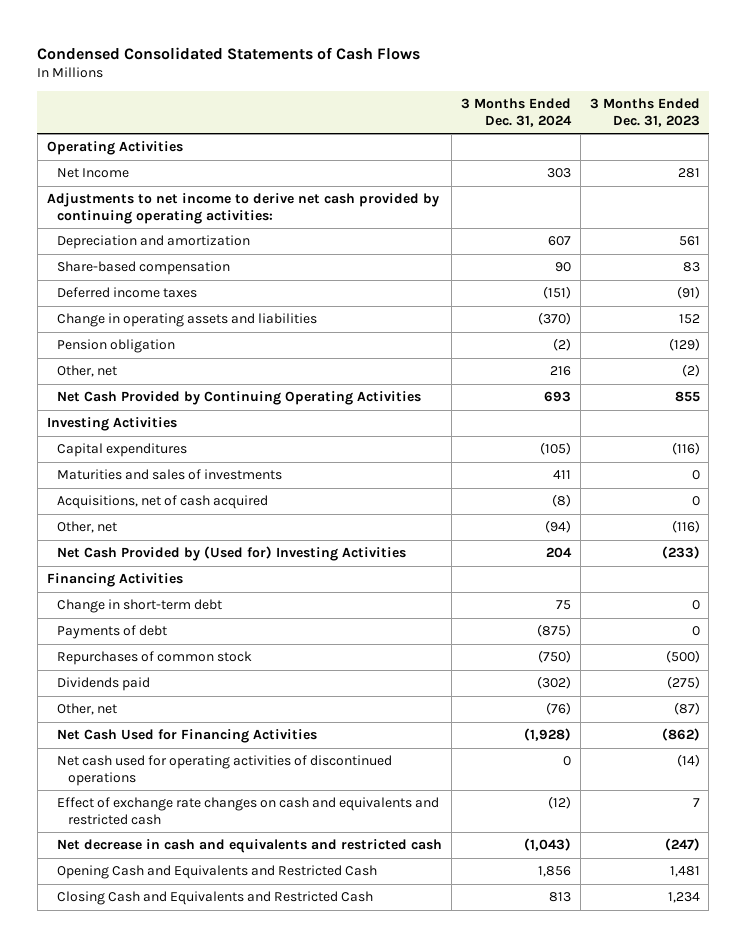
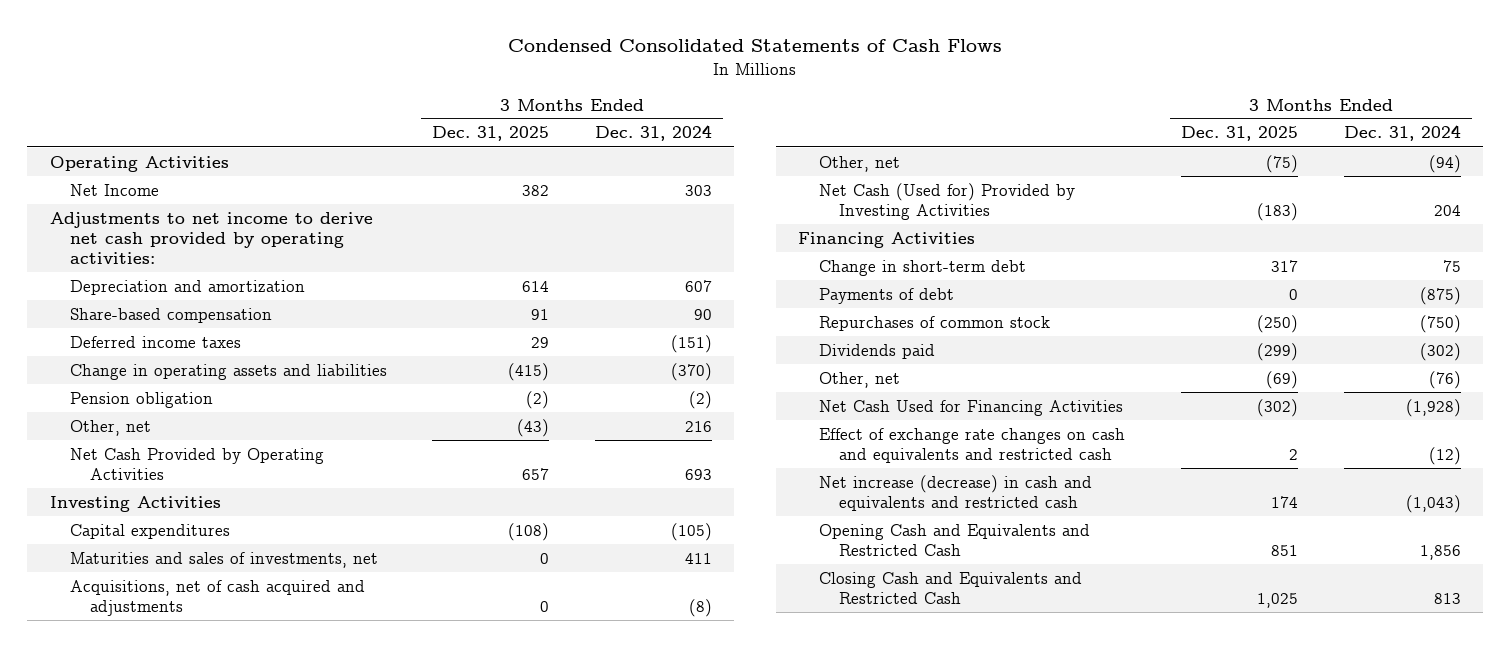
- | 3 Months Ended Dec. 31, 2024 | 3 Months Ended Dec. 31, 2023
+ | 3 Months Ended Dec. 31, 2025 | 3 Months Ended Dec. 31, 2024
- Adjustments to net income to derive net cash provided by continuing operating activities:
+ Adjustments to net income to derive net cash provided by operating activities:
- Net Cash Provided by Continuing Operating Activities | 693 | 855
+ Net Cash Provided by Operating Activities | 657 | 693
- Maturities and sales of investments | 411 | 0
- Acquisitions, net of cash acquired | (8) | 0
+ Maturities and sales of investments, net | 0 | 411
+ Acquisitions, net of cash acquired and adjustments | 0 | (8)
- Net Cash Provided by (Used for) Investing Activities | 204 | (233)
+ Net Cash (Used for) Provided by Investing Activities | (183) | 204
- Net cash used for operating activities of discontinued operations | 0 | (14)
- Net decrease in cash and equivalents and restricted cash | (1,043) | (247)
+ Net increase (decrease) in cash and equivalents and restricted cash | 174 | (1,043)

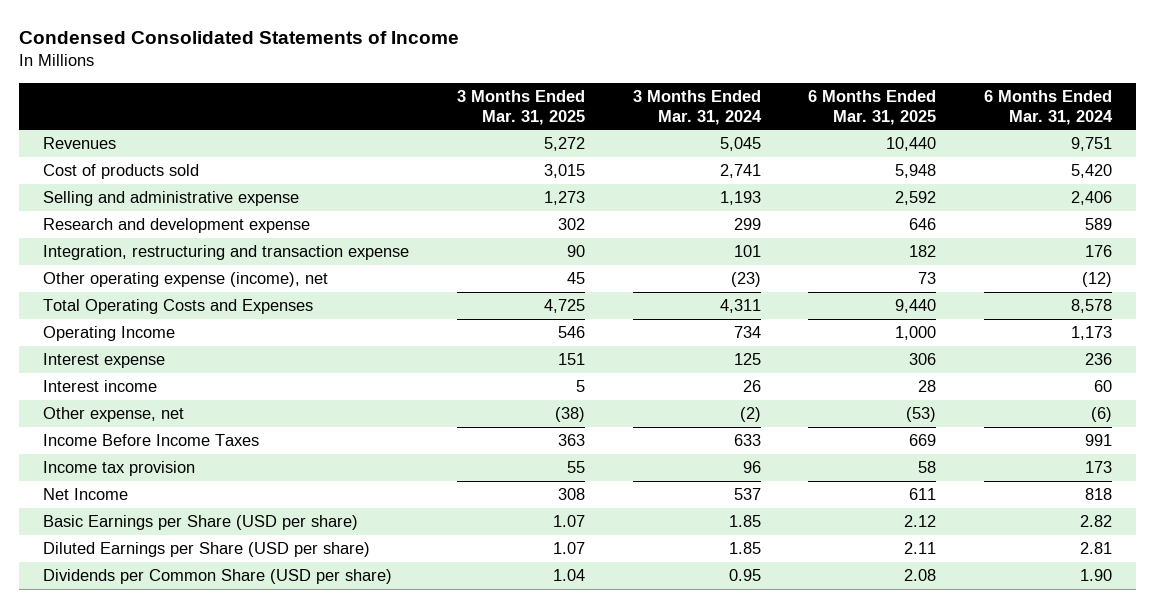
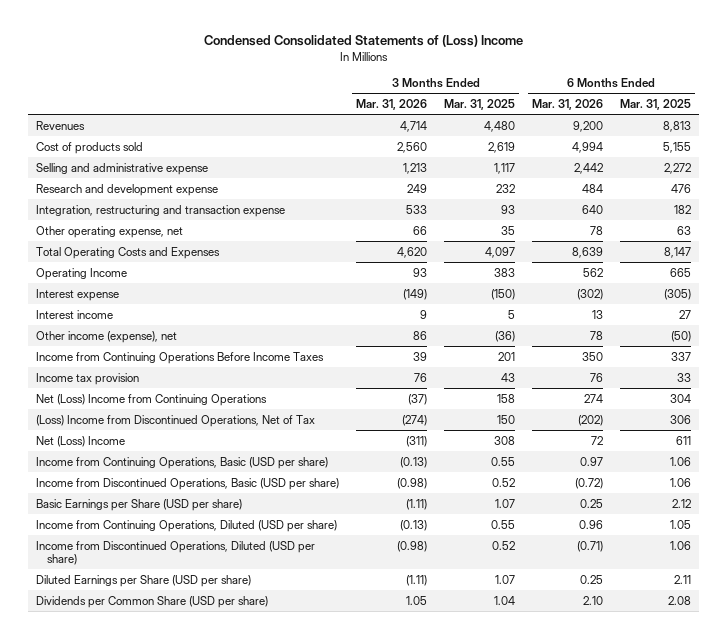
- Condensed Consolidated Statements of Income
+ Condensed Consolidated Statements of (Loss) Income
- | 3 Months Ended Mar. 31, 2025 | 3 Months Ended Mar. 31, 2024 | 6 Months Ended Mar. 31, 2025 | 6 Months Ended Mar. 31, 2024
+ | 3 Months Ended Mar. 31, 2026 | 3 Months Ended Mar. 31, 2025 | 6 Months Ended Mar. 31, 2026 | 6 Months Ended Mar. 31, 2025
- Revenues | 5,272 | 5,045 | 10,440 | 9,751
- Cost of products sold | 3,015 | 2,741 | 5,948 | 5,420
- Selling and administrative expense | 1,273 | 1,193 | 2,592 | 2,406
- Research and development expense | 302 | 299 | 646 | 589
- Integration, restructuring and transaction expense | 90 | 101 | 182 | 176
- Other operating expense (income), net | 45 | (23) | 73 | (12)
- Total Operating Costs and Expenses | 4,725 | 4,311 | 9,440 | 8,578
- Operating Income | 546 | 734 | 1,000 | 1,173
- Interest expense | 151 | 125 | 306 | 236
- Interest income | 5 | 26 | 28 | 60
- Other expense, net | (38) | (2) | (53) | (6)
- Income Before Income Taxes | 363 | 633 | 669 | 991
- Income tax provision | 55 | 96 | 58 | 173
- Net Income | 308 | 537 | 611 | 818
+ Revenues | 4,714 | 4,480 | 9,200 | 8,813
+ Cost of products sold | 2,560 | 2,619 | 4,994 | 5,155
+ Selling and administrative expense | 1,213 | 1,117 | 2,442 | 2,272
+ Research and development expense | 249 | 232 | 484 | 476
+ Integration, restructuring and transaction expense | 533 | 93 | 640 | 182
+ Other operating expense, net | 66 | 35 | 78 | 63
+ Total Operating Costs and Expenses | 4,620 | 4,097 | 8,639 | 8,147
+ Operating Income | 93 | 383 | 562 | 665
+ Interest expense | (149) | (150) | (302) | (305)
+ Interest income | 9 | 5 | 13 | 27
+ Other income (expense), net | 86 | (36) | 78 | (50)
+ Income from Continuing Operations Before Income Taxes | 39 | 201 | 350 | 337
+ Income tax provision | 76 | 43 | 76 | 33
+ Net (Loss) Income from Continuing Operations | (37) | 158 | 274 | 304
+ (Loss) Income from Discontinued Operations, Net of Tax | (274) | 150 | (202) | 306
+ Net (Loss) Income | (311) | 308 | 72 | 611
+ Income from Continuing Operations, Basic (USD per share) | (0.13) | 0.55 | 0.97 | 1.06
+ Income from Discontinued Operations, Basic (USD per share) | (0.98) | 0.52 | (0.72) | 1.06
+ Income from Continuing Operations, Diluted (USD per share) | (0.13) | 0.55 | 0.96 | 1.05
+ Income from Discontinued Operations, Diluted (USD per share) | (0.98) | 0.52 | (0.71) | 1.06

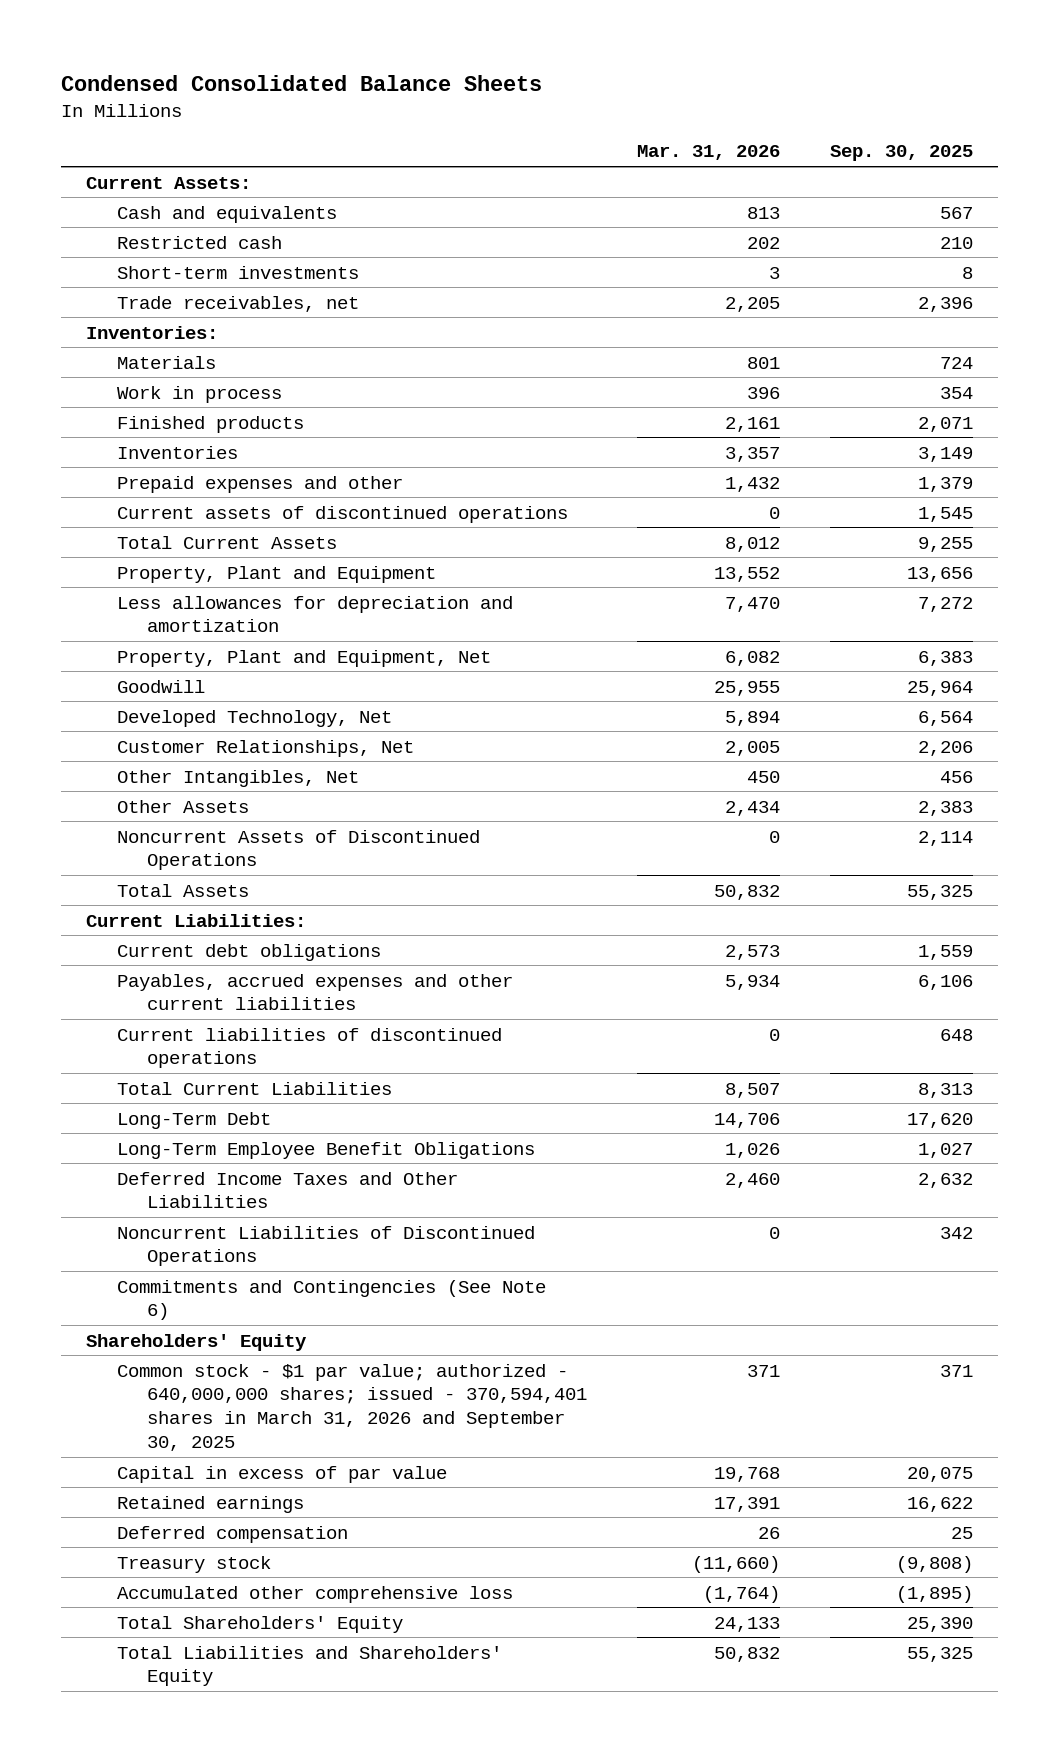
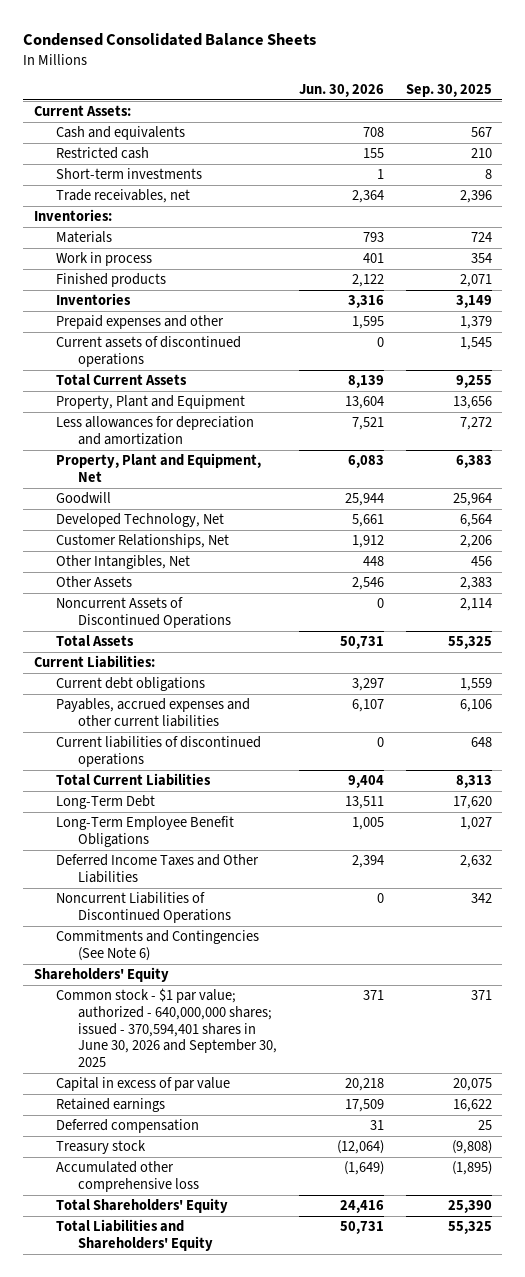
- | Mar. 31, 2026 | Sep. 30, 2025
+ | Jun. 30, 2026 | Sep. 30, 2025
- Common stock - $1 par value; authorized - 640,000,000 shares; issued - 370,594,401 shares in March 31, 2026 and September 30, 2025 | 371 | 371
+ Common stock - $1 par value; authorized - 640,000,000 shares; issued - 370,594,401 shares in June 30, 2026 and September 30, 2025 | 371 | 371

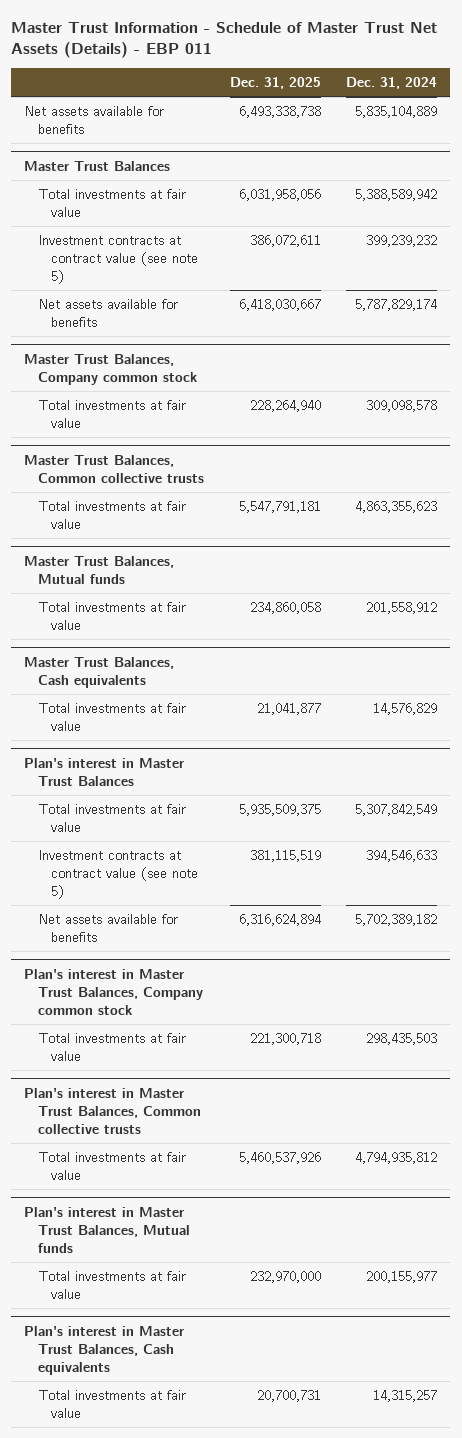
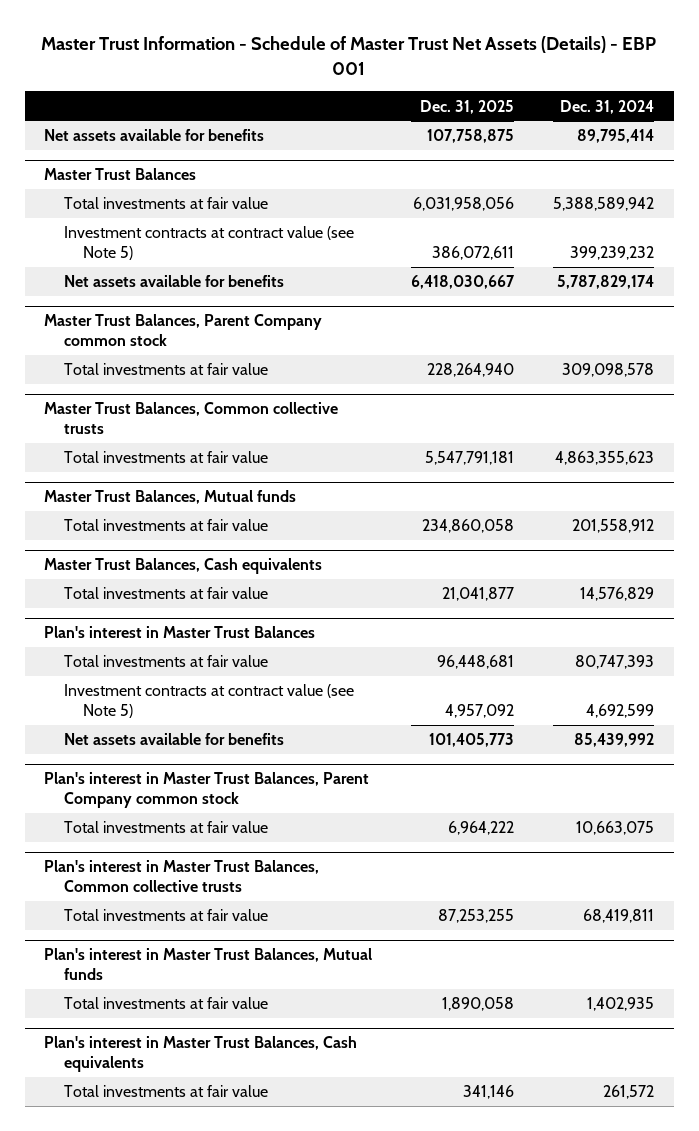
- Master Trust Information - Schedule of Master Trust Net Assets (Details) - EBP 011
+ Master Trust Information - Schedule of Master Trust Net Assets (Details) - EBP 001
- Net assets available for benefits | 6,493,338,738 | 5,835,104,889
+ Net assets available for benefits | 107,758,875 | 89,795,414
@ Master Trust Balances
- Investment contracts at contract value (see note 5) | 386,072,611 | 399,239,232
+ Investment contracts at contract value (see Note 5) | 386,072,611 | 399,239,232
- Master Trust Balances, Company common stock
+ Master Trust Balances, Parent Company common stock
@ Plan's interest in Master Trust Balances
- Total investments at fair value | 5,935,509,375 | 5,307,842,549
- Investment contracts at contract value (see note 5) | 381,115,519 | 394,546,633
- Net assets available for benefits | 6,316,624,894 | 5,702,389,182
- Plan's interest in Master Trust Balances, Company common stock
- Total investments at fair value | 221,300,718 | 298,435,503
@ Plan's interest in Master Trust Balances
+ Total investments at fair value | 96,448,681 | 80,747,393
+ Investment contracts at contract value (see Note 5) | 4,957,092 | 4,692,599
+ Net assets available for benefits | 101,405,773 | 85,439,992
+ Plan's interest in Master Trust Balances, Parent Company common stock
+ Total investments at fair value | 6,964,222 | 10,663,075
@ Plan's interest in Master Trust Balances, Common collective trusts
- Total investments at fair value | 5,460,537,926 | 4,794,935,812
+ Total investments at fair value | 87,253,255 | 68,419,811
@ Plan's interest in Master Trust Balances, Mutual funds
- Total investments at fair value | 232,970,000 | 200,155,977
+ Total investments at fair value | 1,890,058 | 1,402,935
@ Plan's interest in Master Trust Balances, Cash equivalents
- Total investments at fair value | 20,700,731 | 14,315,257
+ Total investments at fair value | 341,146 | 261,572

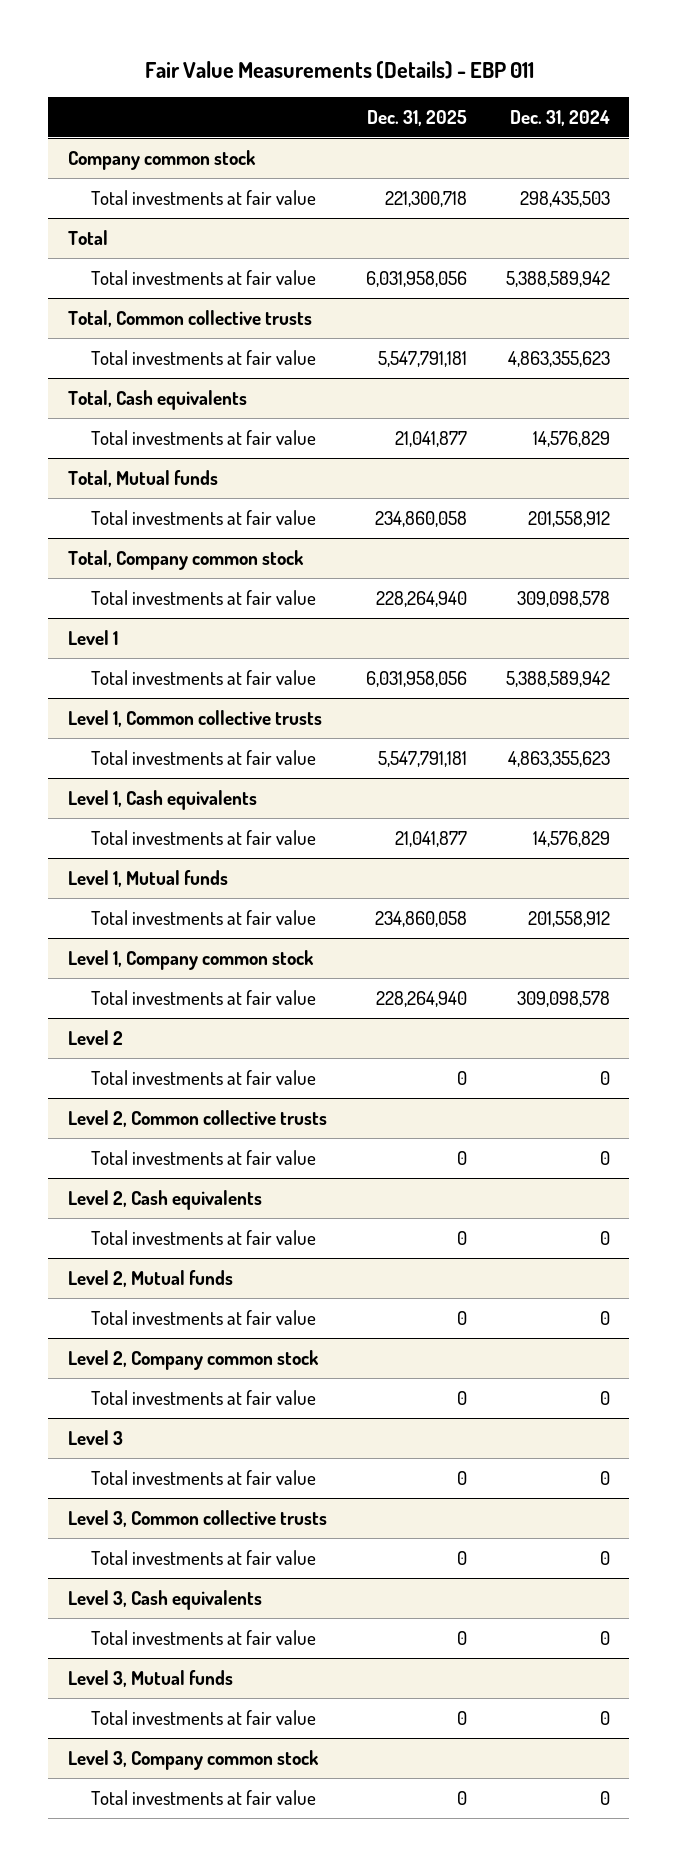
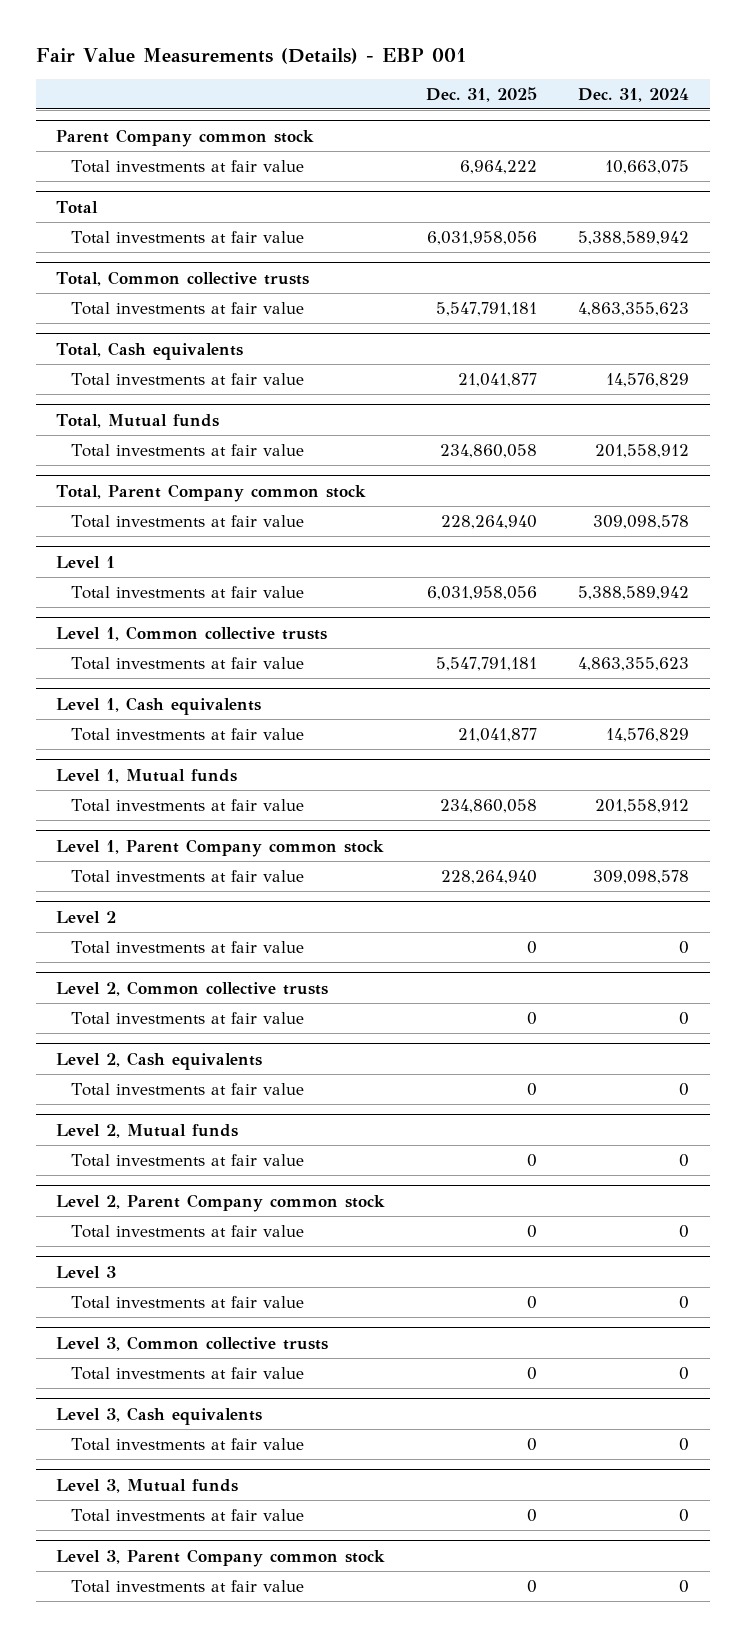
- Fair Value Measurements (Details) - EBP 011
+ Fair Value Measurements (Details) - EBP 001
- Company common stock
- Total investments at fair value | 221,300,718 | 298,435,503
+ Parent Company common stock
+ Total investments at fair value | 6,964,222 | 10,663,075
- Total, Company common stock
+ Total, Parent Company common stock
- Level 1, Company common stock
+ Level 1, Parent Company common stock
- Level 2, Company common stock
+ Level 2, Parent Company common stock
- Level 3, Company common stock
+ Level 3, Parent Company common stock

